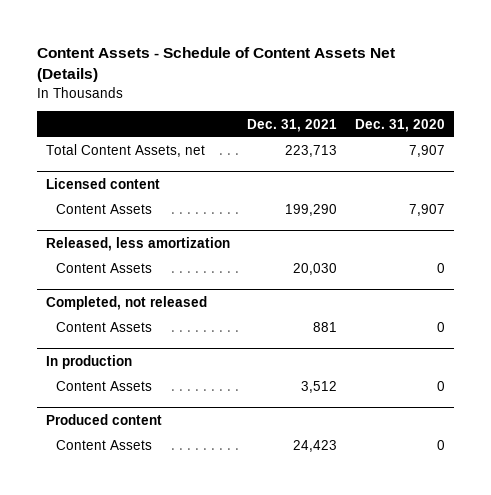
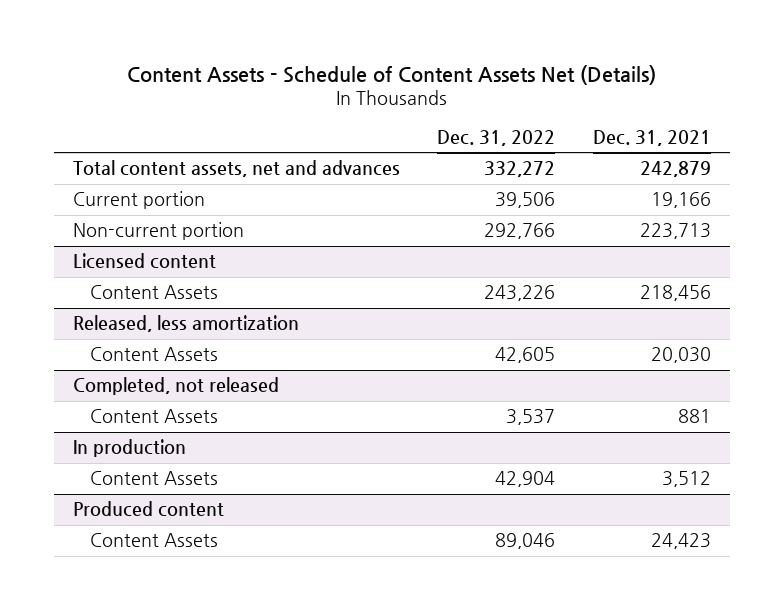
- | Dec. 31, 2021 | Dec. 31, 2020
+ | Dec. 31, 2022 | Dec. 31, 2021
- Total Content Assets, net | 223,713 | 7,907
+ Total content assets, net and advances | 332,272 | 242,879
+ Current portion | 39,506 | 19,166
+ Non-current portion | 292,766 | 223,713
@ Licensed content
- Content Assets | 199,290 | 7,907
+ Content Assets | 243,226 | 218,456

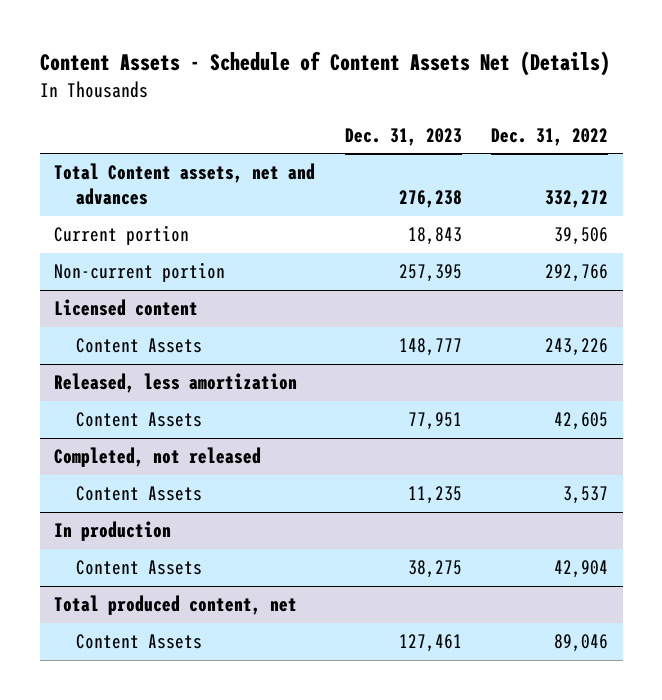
- | Dec. 31, 2022 | Dec. 31, 2021
+ | Dec. 31, 2023 | Dec. 31, 2022
- Total content assets, net and advances | 332,272 | 242,879
+ Total Content assets, net and advances | 276,238 | 332,272
- Produced content
+ Total produced content, net

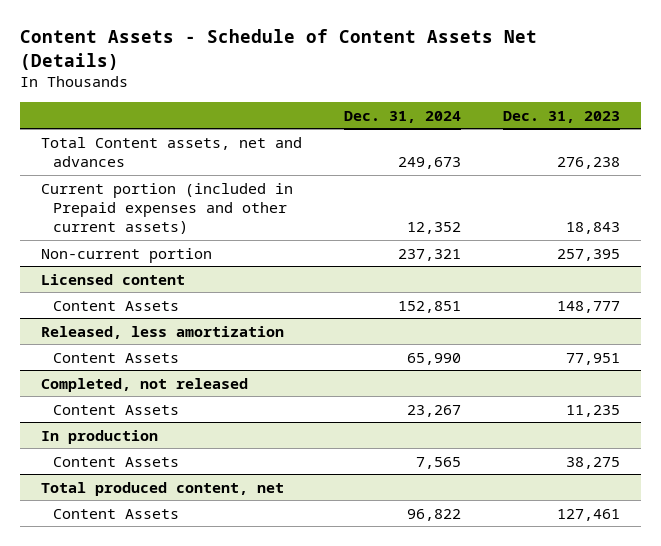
- | Dec. 31, 2023 | Dec. 31, 2022
+ | Dec. 31, 2024 | Dec. 31, 2023
- Current portion | 18,843 | 39,506
+ Current portion (included in Prepaid expenses and other current assets) | 12,352 | 18,843

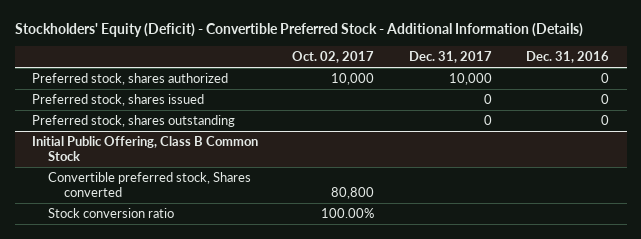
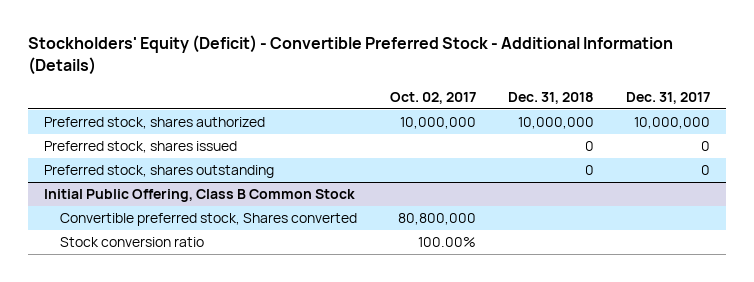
- | Oct. 02, 2017 | Dec. 31, 2017 | Dec. 31, 2016
+ | Oct. 02, 2017 | Dec. 31, 2018 | Dec. 31, 2017
- Preferred stock, shares authorized | 10,000 | 10,000 | 0
+ Preferred stock, shares authorized | 10,000,000 | 10,000,000 | 10,000,000
@ Initial Public Offering, Class B Common Stock
- Convertible preferred stock, Shares converted | 80,800 | |
+ Convertible preferred stock, Shares converted | 80,800,000 | |

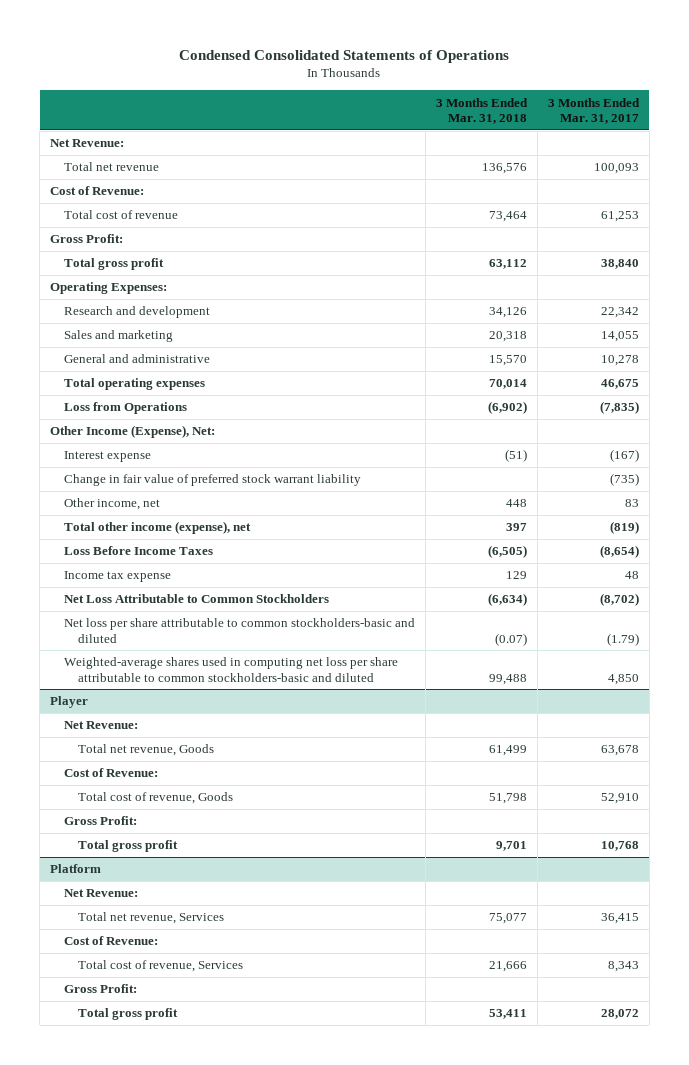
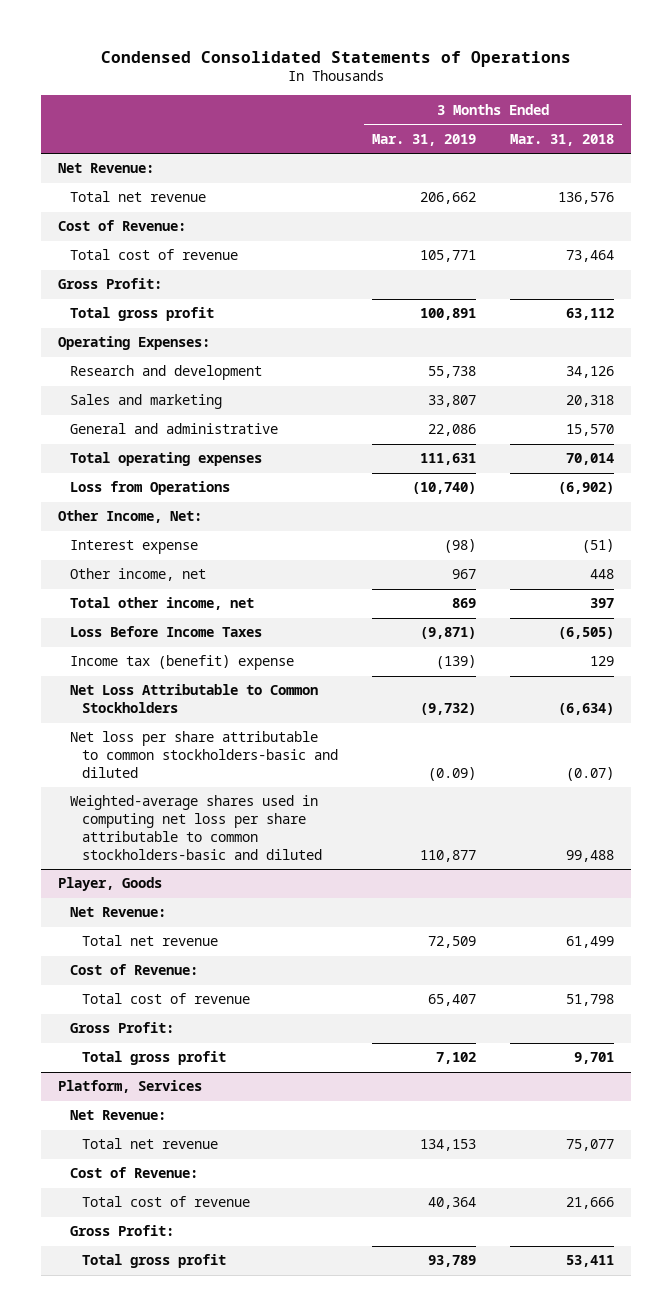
- | 3 Months Ended Mar. 31, 2018 | 3 Months Ended Mar. 31, 2017
+ | 3 Months Ended Mar. 31, 2019 | 3 Months Ended Mar. 31, 2018
- Other Income (Expense), Net:
+ Other Income, Net:
- Change in fair value of preferred stock warrant liability | | (735)
- Total other income (expense), net | 397 | (819)
+ Total other income, net | 869 | 397
- Income tax expense | 129 | 48
+ Income tax (benefit) expense | (139) | 129
- Player
+ Player, Goods
- Total net revenue, Goods | 61,499 | 63,678
+ Total net revenue | 72,509 | 61,499
- Total cost of revenue, Goods | 51,798 | 52,910
+ Total cost of revenue | 65,407 | 51,798
- Platform
+ Platform, Services
- Total net revenue, Services | 75,077 | 36,415
+ Total net revenue | 134,153 | 75,077
- Total cost of revenue, Services | 21,666 | 8,343
+ Total cost of revenue | 40,364 | 21,666

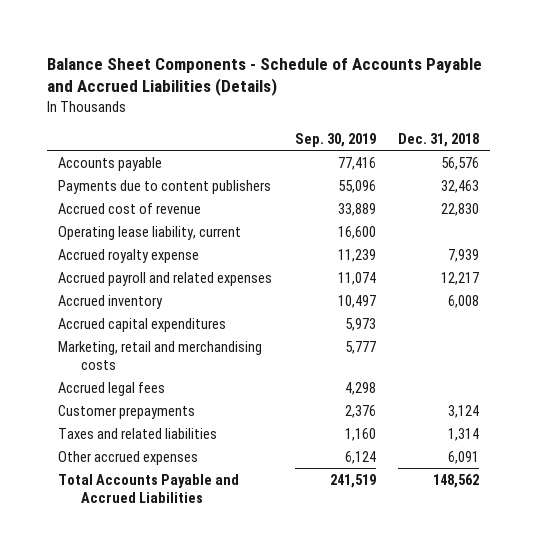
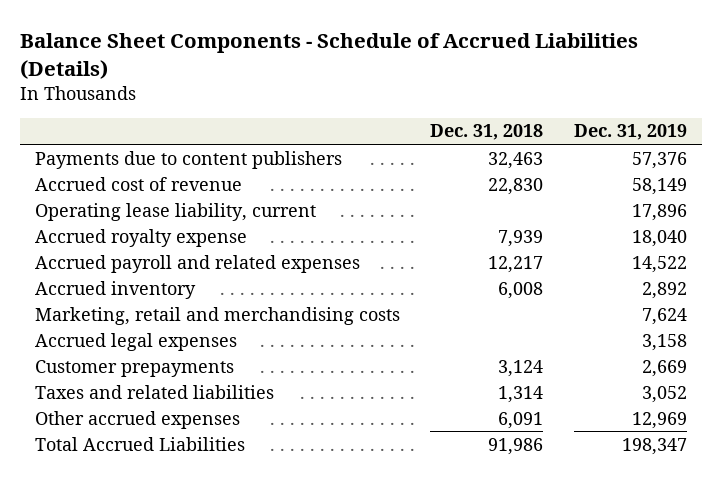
- Balance Sheet Components - Schedule of Accounts Payable and Accrued Liabilities (Details)
+ Balance Sheet Components - Schedule of Accrued Liabilities (Details)
- | Sep. 30, 2019 | Dec. 31, 2018
+ | Dec. 31, 2018 | Dec. 31, 2019
- Accounts payable | 77,416 | 56,576
- Accrued capital expenditures | 5,973 |
- Accrued legal fees | 4,298 |
+ Accrued legal expenses | | 3,158
- Total Accounts Payable and Accrued Liabilities | 241,519 | 148,562
+ Total Accrued Liabilities | 91,986 | 198,347

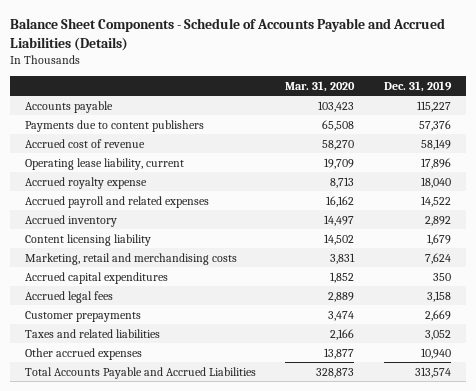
- Balance Sheet Components - Schedule of Accrued Liabilities (Details)
+ Balance Sheet Components - Schedule of Accounts Payable and Accrued Liabilities (Details)
- | Dec. 31, 2018 | Dec. 31, 2019
+ | Mar. 31, 2020 | Dec. 31, 2019
+ Accounts payable | 103,423 | 115,227
+ Content licensing liability | 14,502 | 1,679
- Accrued legal expenses | | 3,158
+ Accrued capital expenditures | 1,852 | 350
+ Accrued legal fees | 2,889 | 3,158
- Other accrued expenses | 6,091 | 12,969
- Total Accrued Liabilities | 91,986 | 198,347
+ Other accrued expenses | 13,877 | 10,940
+ Total Accounts Payable and Accrued Liabilities | 328,873 | 313,574

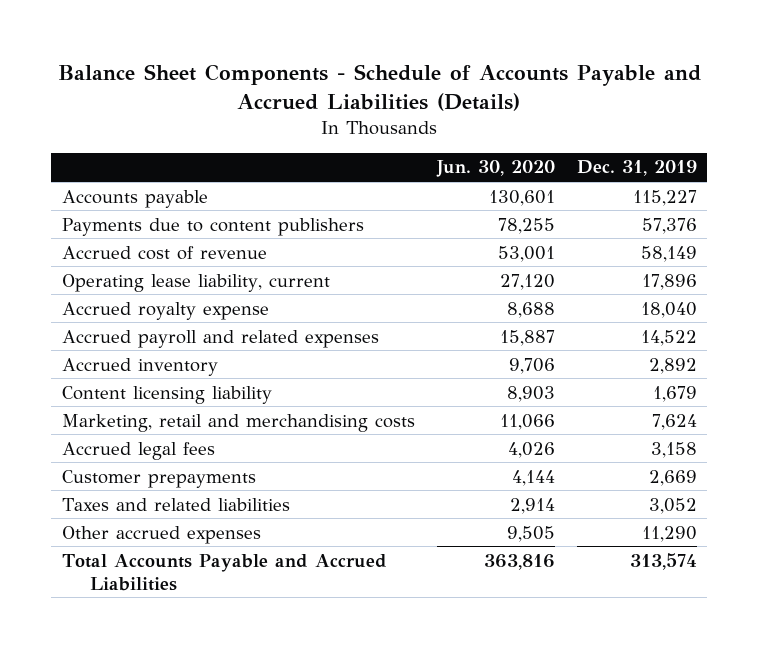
- | Mar. 31, 2020 | Dec. 31, 2019
+ | Jun. 30, 2020 | Dec. 31, 2019
- Accrued capital expenditures | 1,852 | 350
- Other accrued expenses | 13,877 | 10,940
+ Other accrued expenses | 9,505 | 11,290

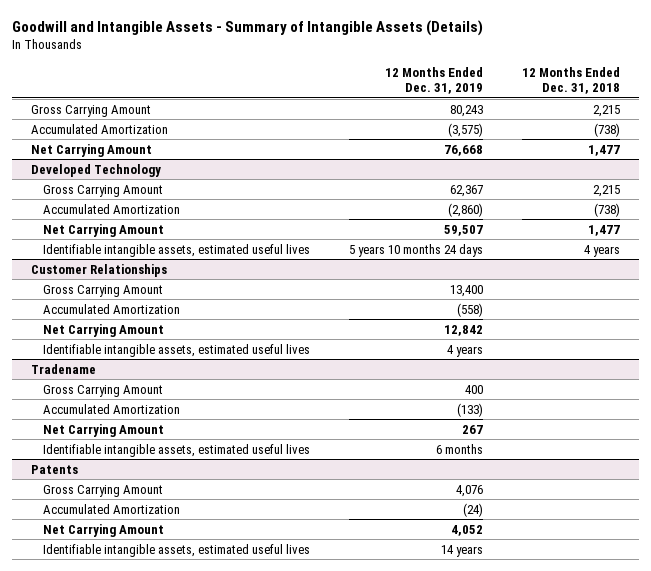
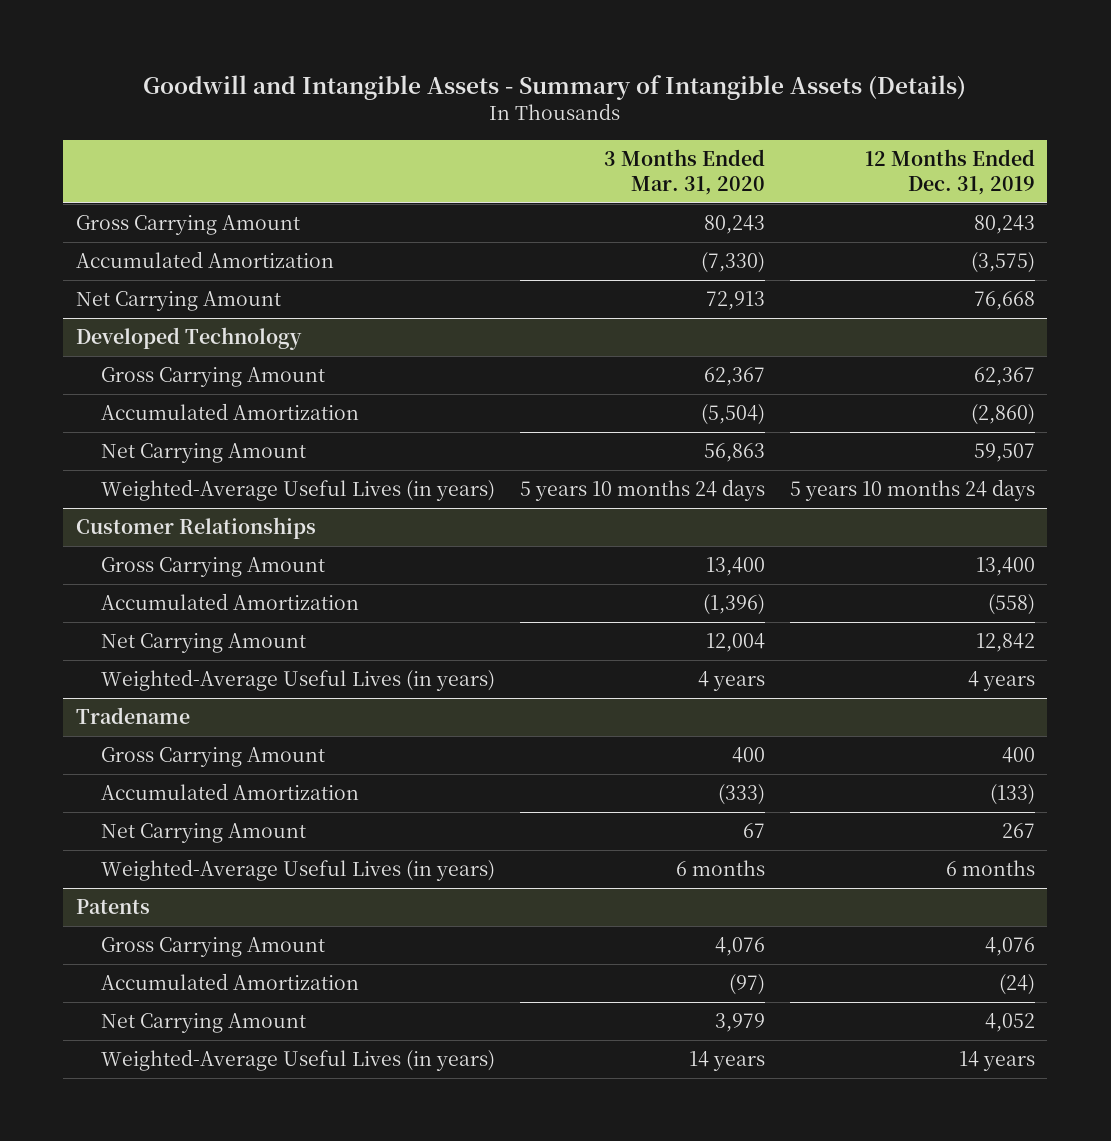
- | 12 Months Ended Dec. 31, 2019 | 12 Months Ended Dec. 31, 2018
+ | 3 Months Ended Mar. 31, 2020 | 12 Months Ended Dec. 31, 2019
@ Developed Technology
- Identifiable intangible assets, estimated useful lives | 5 years 10 months 24 days | 4 years
+ Weighted-Average Useful Lives (in years) | 5 years 10 months 24 days | 5 years 10 months 24 days
@ Customer Relationships
- Identifiable intangible assets, estimated useful lives | 4 years |
+ Weighted-Average Useful Lives (in years) | 4 years | 4 years
@ Tradename
- Identifiable intangible assets, estimated useful lives | 6 months |
+ Weighted-Average Useful Lives (in years) | 6 months | 6 months
@ Patents
- Identifiable intangible assets, estimated useful lives | 14 years |
+ Weighted-Average Useful Lives (in years) | 14 years | 14 years

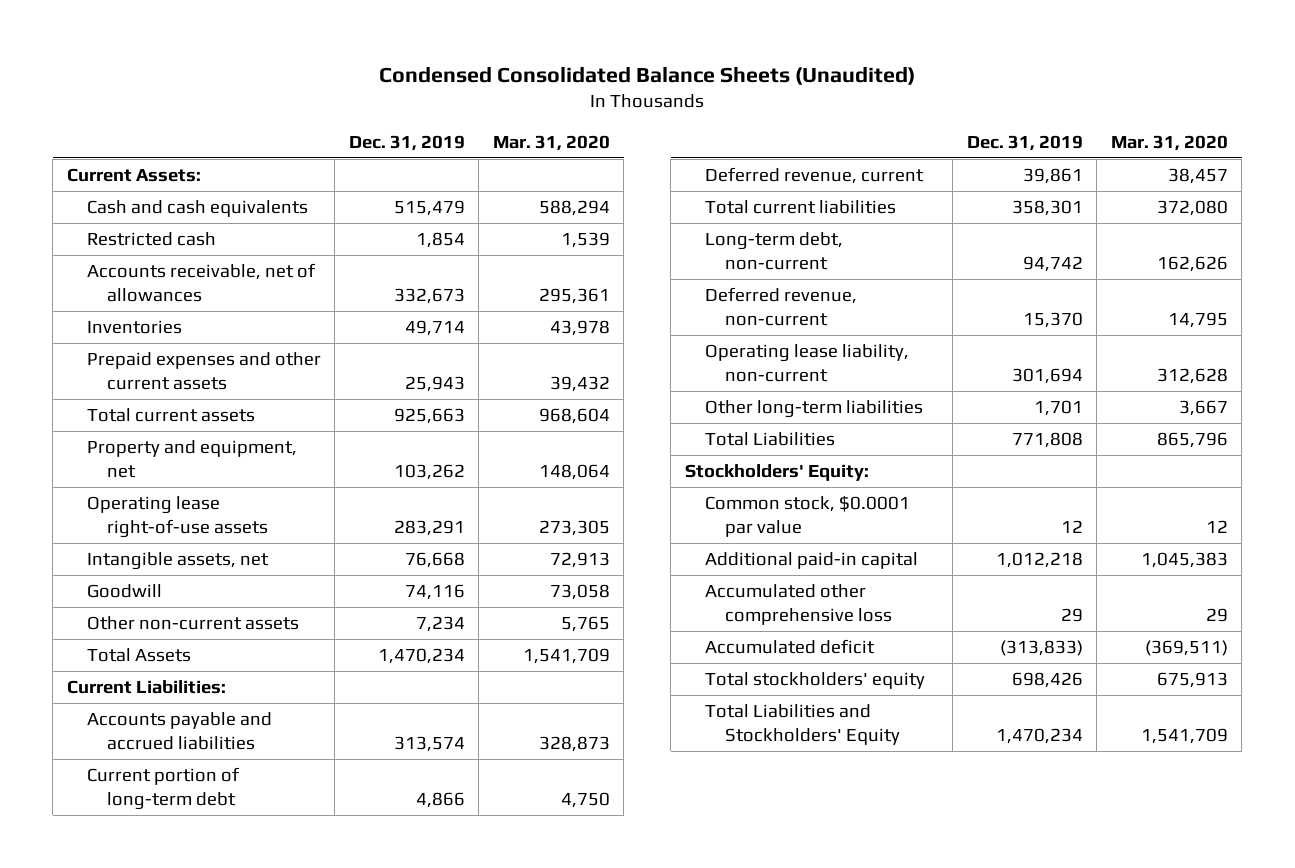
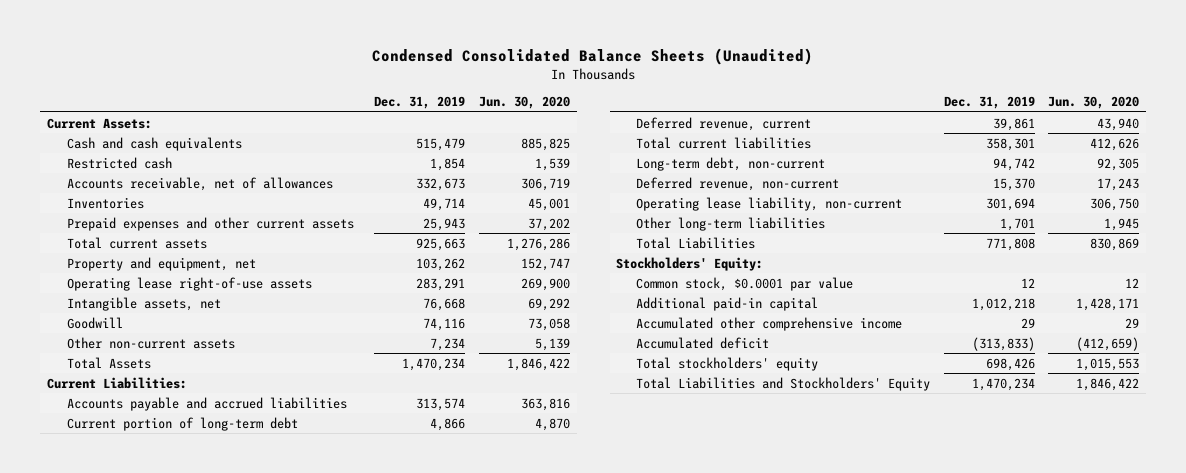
- | Dec. 31, 2019 | Mar. 31, 2020
+ | Dec. 31, 2019 | Jun. 30, 2020
- Accumulated other comprehensive loss | 29 | 29
+ Accumulated other comprehensive income | 29 | 29

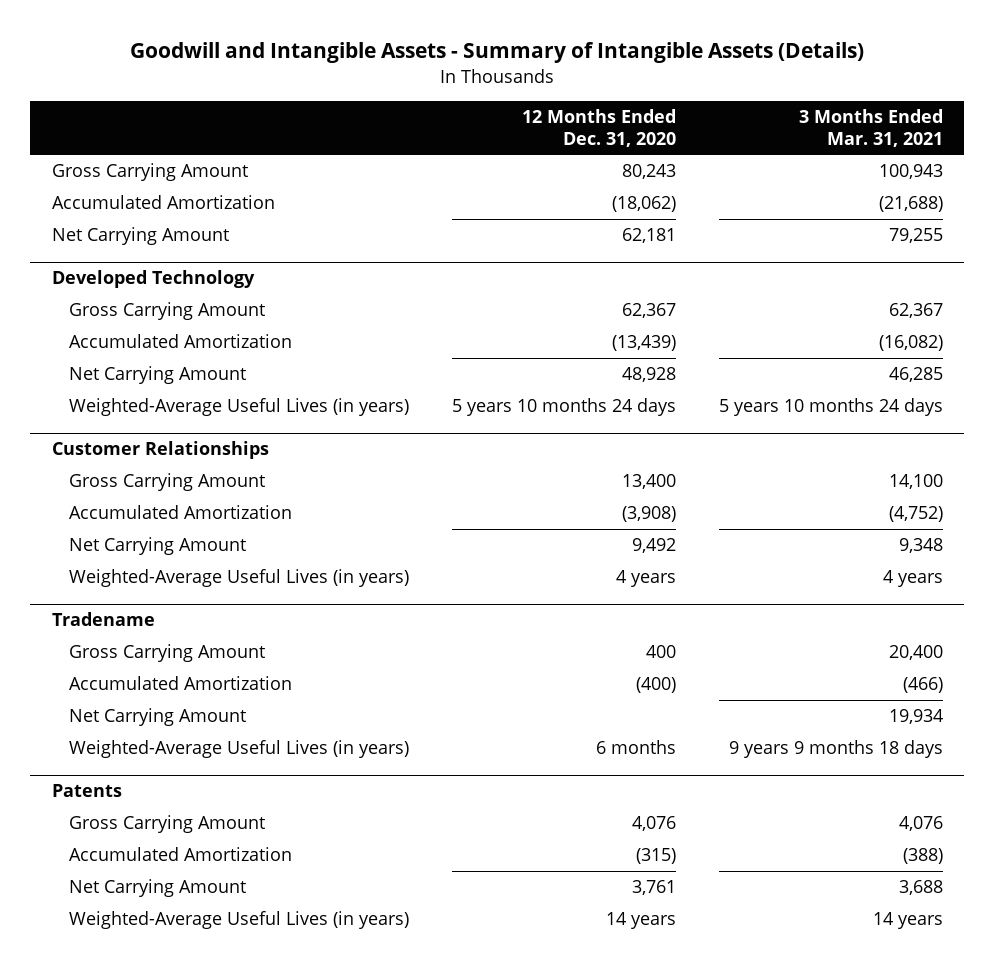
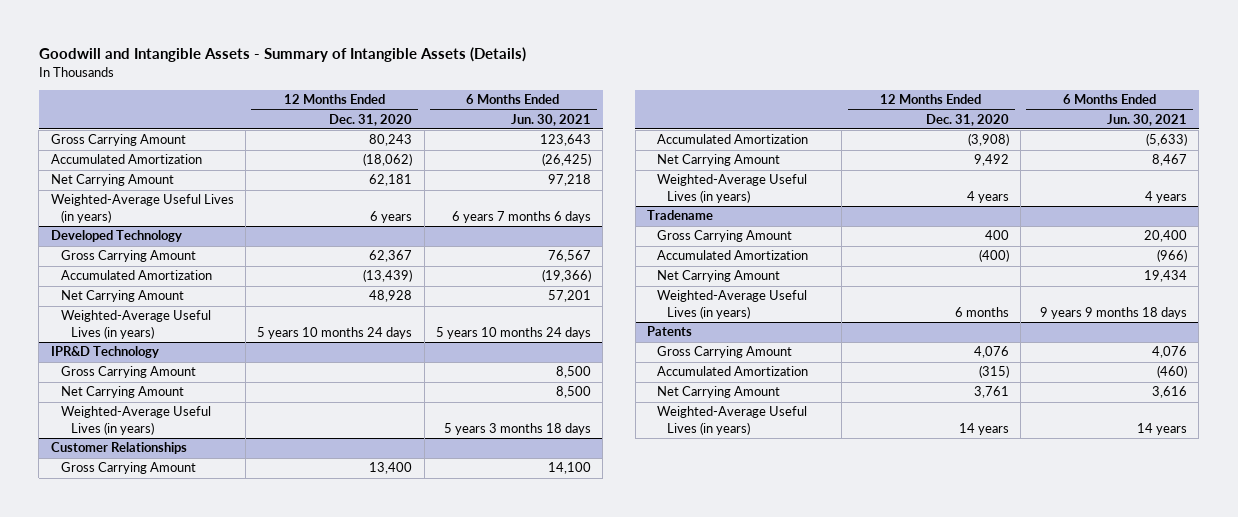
- | 12 Months Ended Dec. 31, 2020 | 3 Months Ended Mar. 31, 2021
+ | 12 Months Ended Dec. 31, 2020 | 6 Months Ended Jun. 30, 2021
+ Weighted-Average Useful Lives (in years) | 6 years | 6 years 7 months 6 days
+ IPR&D Technology
+ Gross Carrying Amount | | 8,500
+ Net Carrying Amount | | 8,500
+ Weighted-Average Useful Lives (in years) | | 5 years 3 months 18 days

